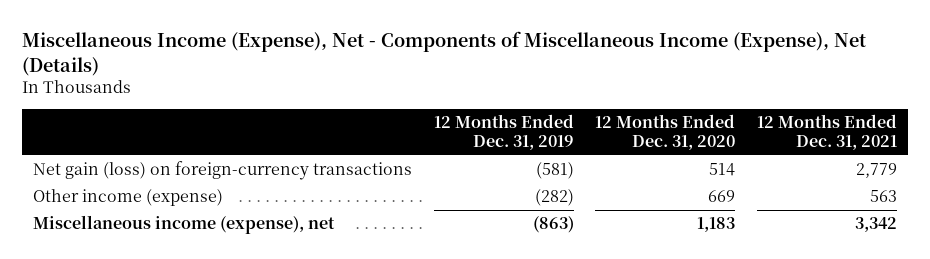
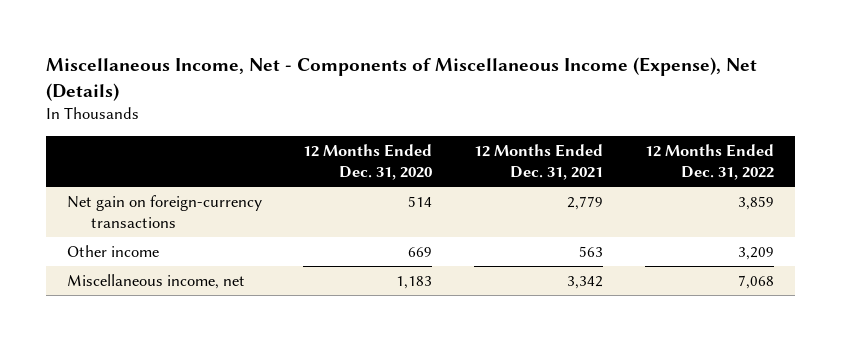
- Miscellaneous Income (Expense), Net - Components of Miscellaneous Income (Expense), Net (Details)
+ Miscellaneous Income, Net - Components of Miscellaneous Income (Expense), Net (Details)
- | 12 Months Ended Dec. 31, 2019 | 12 Months Ended Dec. 31, 2020 | 12 Months Ended Dec. 31, 2021
+ | 12 Months Ended Dec. 31, 2020 | 12 Months Ended Dec. 31, 2021 | 12 Months Ended Dec. 31, 2022
- Net gain (loss) on foreign-currency transactions | (581) | 514 | 2,779
- Other income (expense) | (282) | 669 | 563
- Miscellaneous income (expense), net | (863) | 1,183 | 3,342
+ Net gain on foreign-currency transactions | 514 | 2,779 | 3,859
+ Other income | 669 | 563 | 3,209
+ Miscellaneous income, net | 1,183 | 3,342 | 7,068

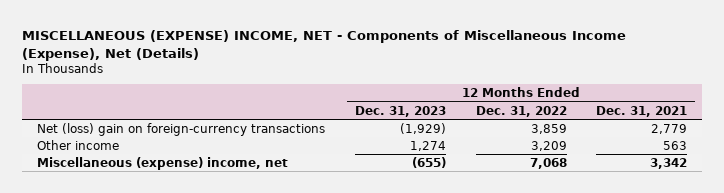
- Miscellaneous Income, Net - Components of Miscellaneous Income (Expense), Net (Details)
+ MISCELLANEOUS (EXPENSE) INCOME, NET - Components of Miscellaneous Income (Expense), Net (Details)
- | 12 Months Ended Dec. 31, 2020 | 12 Months Ended Dec. 31, 2021 | 12 Months Ended Dec. 31, 2022
+ | 12 Months Ended Dec. 31, 2023 | 12 Months Ended Dec. 31, 2022 | 12 Months Ended Dec. 31, 2021
- Net gain on foreign-currency transactions | 514 | 2,779 | 3,859
+ Net (loss) gain on foreign-currency transactions | (1,929) | 3,859 | 2,779
- Miscellaneous income, net | 1,183 | 3,342 | 7,068
+ Miscellaneous (expense) income, net | (655) | 7,068 | 3,342

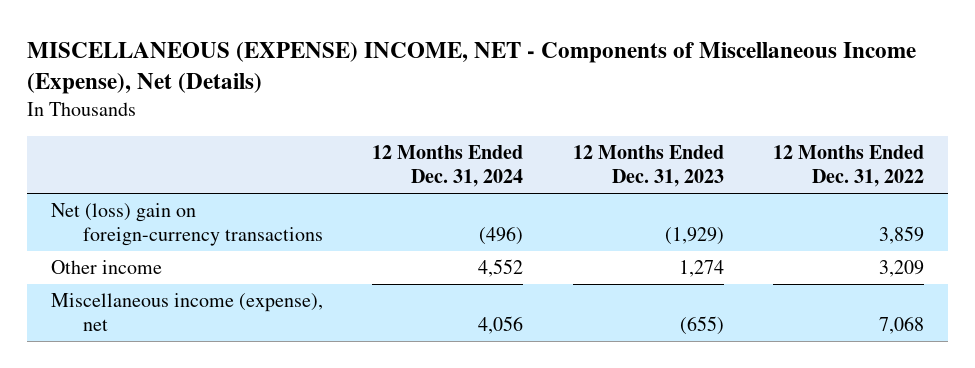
- | 12 Months Ended Dec. 31, 2023 | 12 Months Ended Dec. 31, 2022 | 12 Months Ended Dec. 31, 2021
+ | 12 Months Ended Dec. 31, 2024 | 12 Months Ended Dec. 31, 2023 | 12 Months Ended Dec. 31, 2022
- Miscellaneous (expense) income, net | (655) | 7,068 | 3,342
+ Miscellaneous income (expense), net | 4,056 | (655) | 7,068

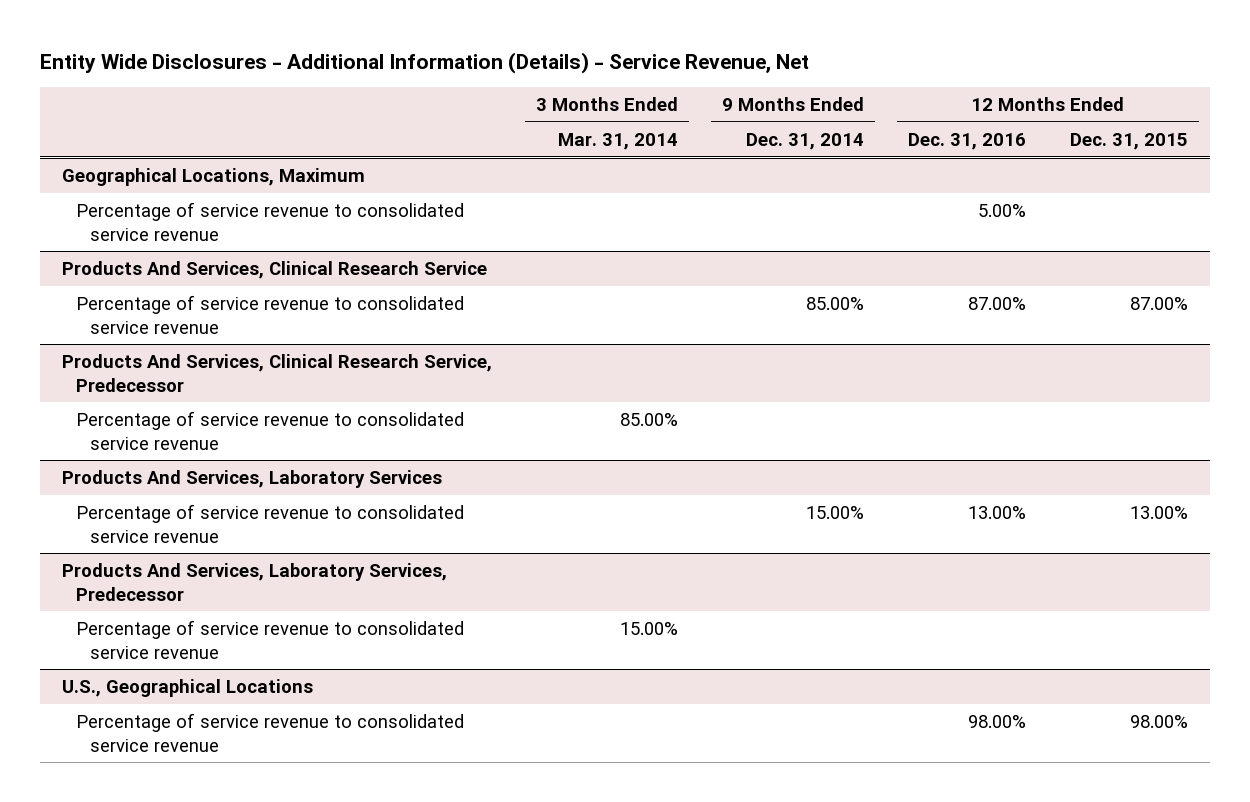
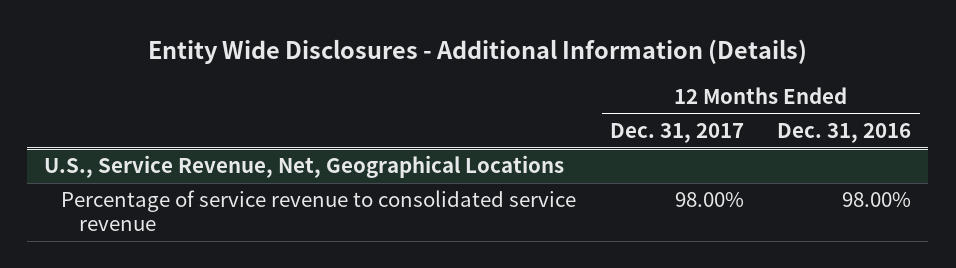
- Entity Wide Disclosures - Additional Information (Details) - Service Revenue, Net
+ Entity Wide Disclosures - Additional Information (Details)
- | 3 Months Ended Mar. 31, 2014 | 9 Months Ended Dec. 31, 2014 | 12 Months Ended Dec. 31, 2016 | 12 Months Ended Dec. 31, 2015
+ | 12 Months Ended Dec. 31, 2017 | 12 Months Ended Dec. 31, 2016
- Geographical Locations, Maximum
- Percentage of service revenue to consolidated service revenue | | | 5.00% |
- Products And Services, Clinical Research Service
- Percentage of service revenue to consolidated service revenue | | 85.00% | 87.00% | 87.00%
- Products And Services, Clinical Research Service, Predecessor
- Percentage of service revenue to consolidated service revenue | 85.00% | | |
- Products And Services, Laboratory Services
- Percentage of service revenue to consolidated service revenue | | 15.00% | 13.00% | 13.00%
- Products And Services, Laboratory Services, Predecessor
- Percentage of service revenue to consolidated service revenue | 15.00% | | |
- U.S., Geographical Locations
+ U.S., Service Revenue, Net, Geographical Locations

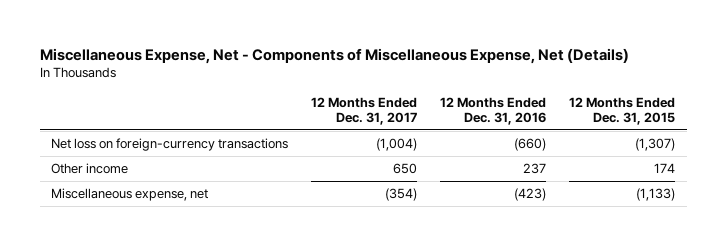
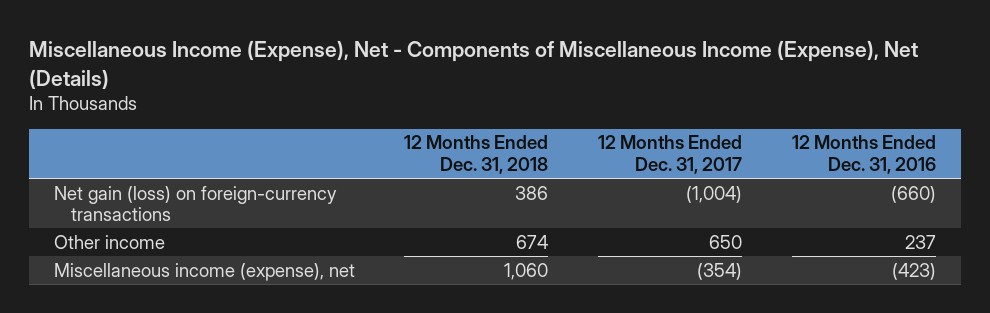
- Miscellaneous Expense, Net - Components of Miscellaneous Expense, Net (Details)
+ Miscellaneous Income (Expense), Net - Components of Miscellaneous Income (Expense), Net (Details)
- | 12 Months Ended Dec. 31, 2017 | 12 Months Ended Dec. 31, 2016 | 12 Months Ended Dec. 31, 2015
+ | 12 Months Ended Dec. 31, 2018 | 12 Months Ended Dec. 31, 2017 | 12 Months Ended Dec. 31, 2016
- Net loss on foreign-currency transactions | (1,004) | (660) | (1,307)
+ Net gain (loss) on foreign-currency transactions | 386 | (1,004) | (660)
- Miscellaneous expense, net | (354) | (423) | (1,133)
+ Miscellaneous income (expense), net | 1,060 | (354) | (423)

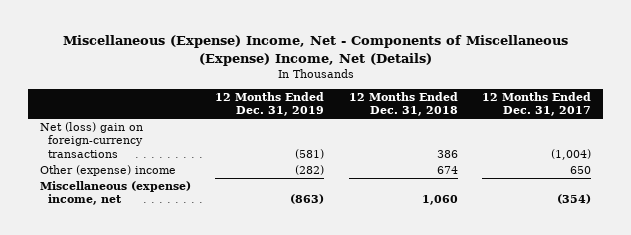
- Miscellaneous Income (Expense), Net - Components of Miscellaneous Income (Expense), Net (Details)
+ Miscellaneous (Expense) Income, Net - Components of Miscellaneous (Expense) Income, Net (Details)
- | 12 Months Ended Dec. 31, 2018 | 12 Months Ended Dec. 31, 2017 | 12 Months Ended Dec. 31, 2016
+ | 12 Months Ended Dec. 31, 2019 | 12 Months Ended Dec. 31, 2018 | 12 Months Ended Dec. 31, 2017
- Net gain (loss) on foreign-currency transactions | 386 | (1,004) | (660)
- Other income | 674 | 650 | 237
- Miscellaneous income (expense), net | 1,060 | (354) | (423)
+ Net (loss) gain on foreign-currency transactions | (581) | 386 | (1,004)
+ Other (expense) income | (282) | 674 | 650
+ Miscellaneous (expense) income, net | (863) | 1,060 | (354)

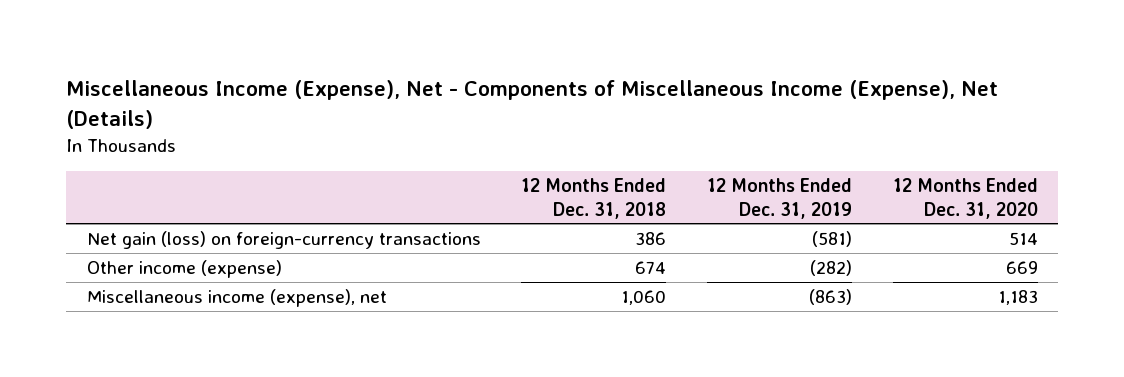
- Miscellaneous (Expense) Income, Net - Components of Miscellaneous (Expense) Income, Net (Details)
+ Miscellaneous Income (Expense), Net - Components of Miscellaneous Income (Expense), Net (Details)
- | 12 Months Ended Dec. 31, 2019 | 12 Months Ended Dec. 31, 2018 | 12 Months Ended Dec. 31, 2017
+ | 12 Months Ended Dec. 31, 2018 | 12 Months Ended Dec. 31, 2019 | 12 Months Ended Dec. 31, 2020
- Net (loss) gain on foreign-currency transactions | (581) | 386 | (1,004)
- Other (expense) income | (282) | 674 | 650
- Miscellaneous (expense) income, net | (863) | 1,060 | (354)
+ Net gain (loss) on foreign-currency transactions | 386 | (581) | 514
+ Other income (expense) | 674 | (282) | 669
+ Miscellaneous income (expense), net | 1,060 | (863) | 1,183

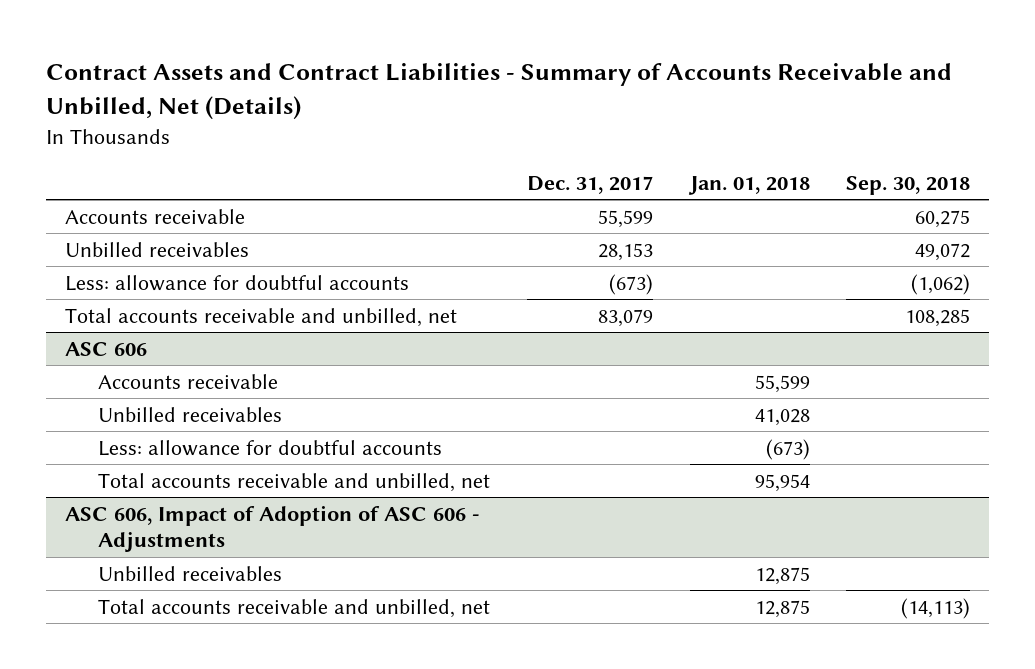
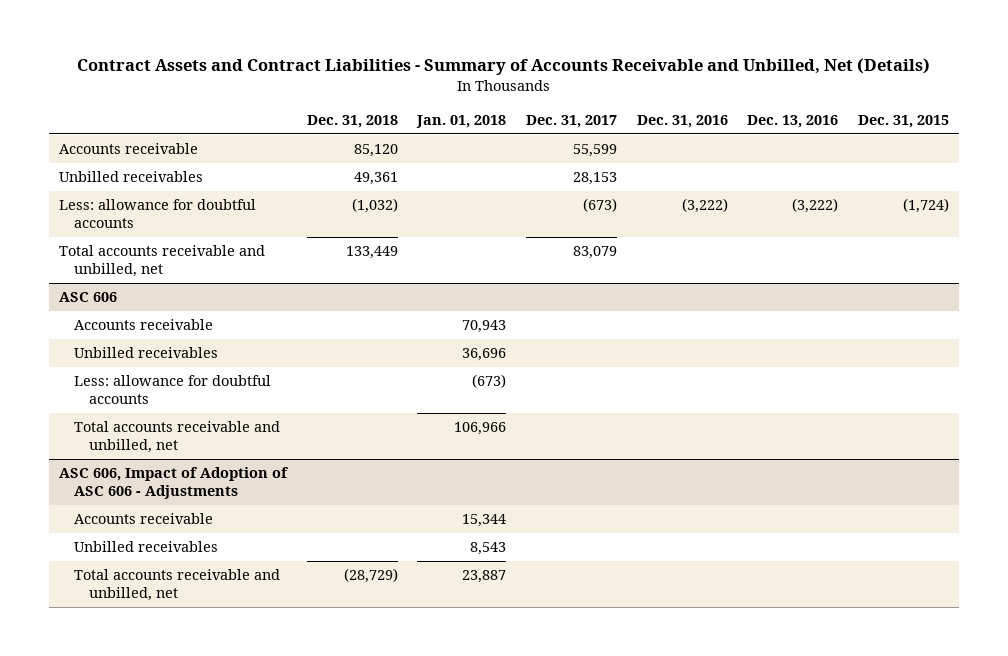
- | Dec. 31, 2017 | Jan. 01, 2018 | Sep. 30, 2018
+ | Dec. 31, 2018 | Jan. 01, 2018 | Dec. 31, 2017 | Dec. 31, 2016 | Dec. 13, 2016 | Dec. 31, 2015
@ ASC 606
- Accounts receivable | | 55,599 |
- Unbilled receivables | | 41,028 |
+ Accounts receivable | | 70,943 | | | |
+ Unbilled receivables | | 36,696 | | | |
- Total accounts receivable and unbilled, net | | 95,954 |
+ Total accounts receivable and unbilled, net | | 106,966 | | | |
@ ASC 606, Impact of Adoption of ASC 606 - Adjustments
- Unbilled receivables | | 12,875 |
- Total accounts receivable and unbilled, net | | 12,875 | (14,113)
+ Accounts receivable | | 15,344 | | | |
+ Unbilled receivables | | 8,543 | | | |
+ Total accounts receivable and unbilled, net | (28,729) | 23,887 | | | |

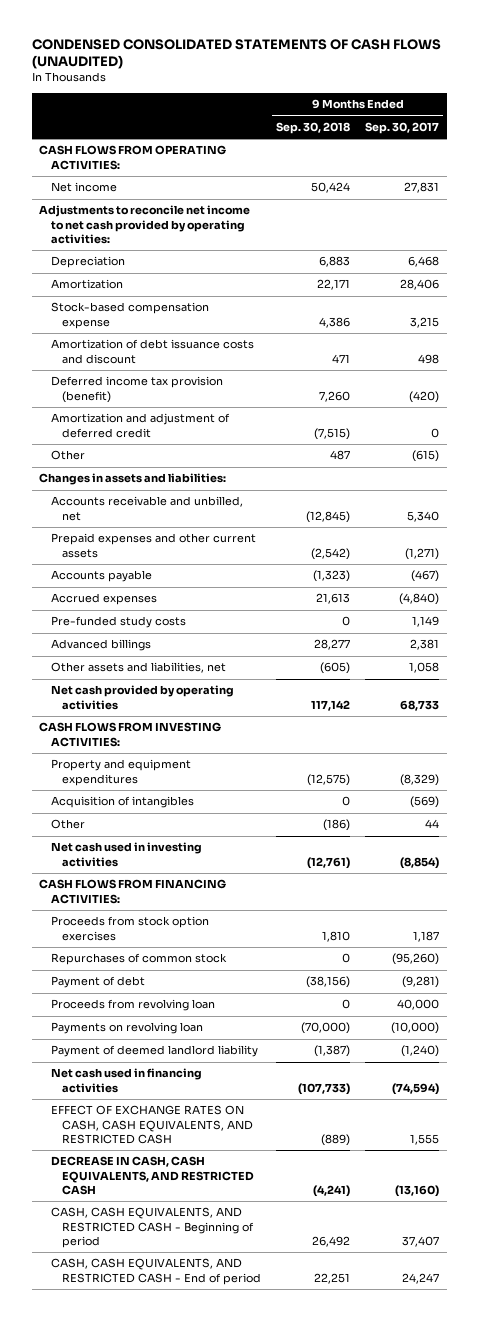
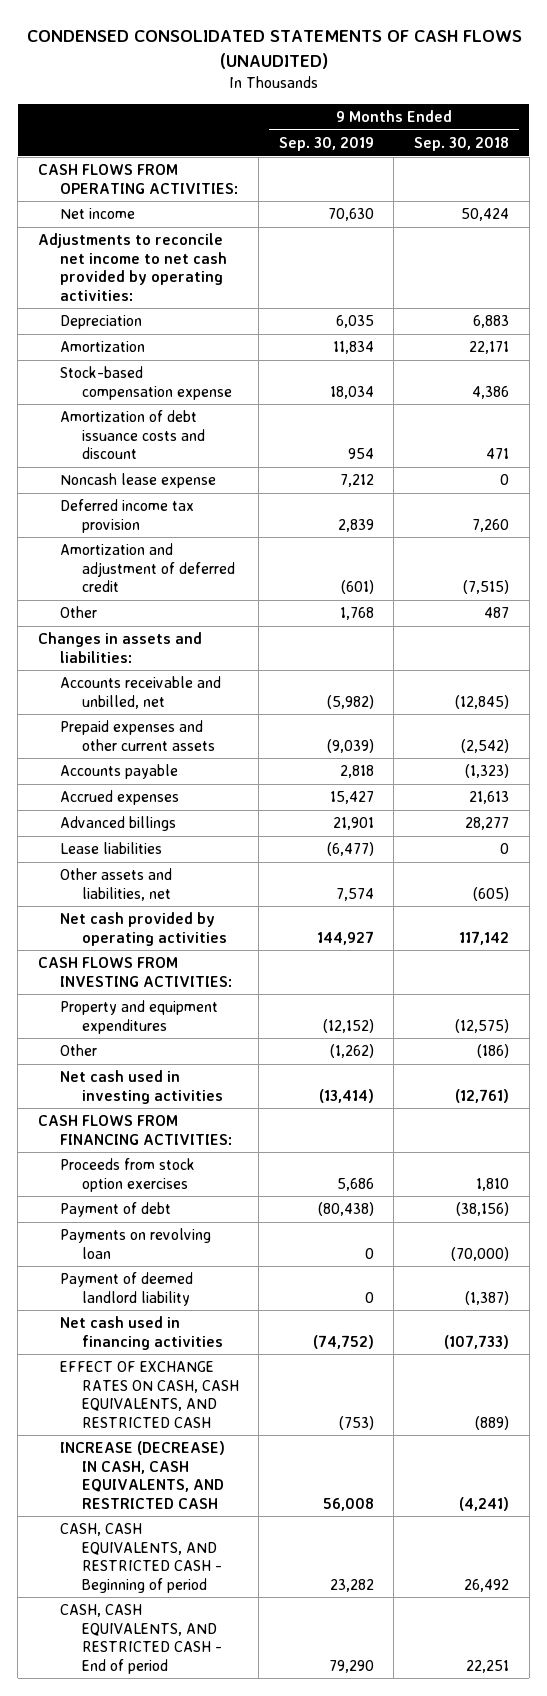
- | 9 Months Ended Sep. 30, 2018 | 9 Months Ended Sep. 30, 2017
+ | 9 Months Ended Sep. 30, 2019 | 9 Months Ended Sep. 30, 2018
- Deferred income tax provision (benefit) | 7,260 | (420)
+ Noncash lease expense | 7,212 | 0
+ Deferred income tax provision | 2,839 | 7,260
- Pre-funded study costs | 0 | 1,149
+ Lease liabilities | (6,477) | 0
- Acquisition of intangibles | 0 | (569)
- Repurchases of common stock | 0 | (95,260)
- Proceeds from revolving loan | 0 | 40,000
- DECREASE IN CASH, CASH EQUIVALENTS, AND RESTRICTED CASH | (4,241) | (13,160)
+ INCREASE (DECREASE) IN CASH, CASH EQUIVALENTS, AND RESTRICTED CASH | 56,008 | (4,241)

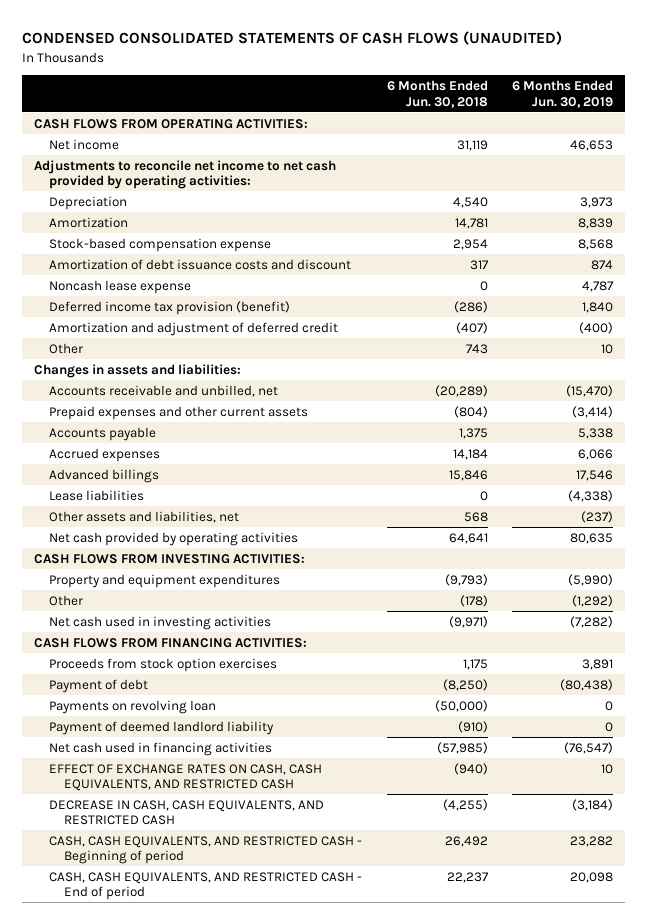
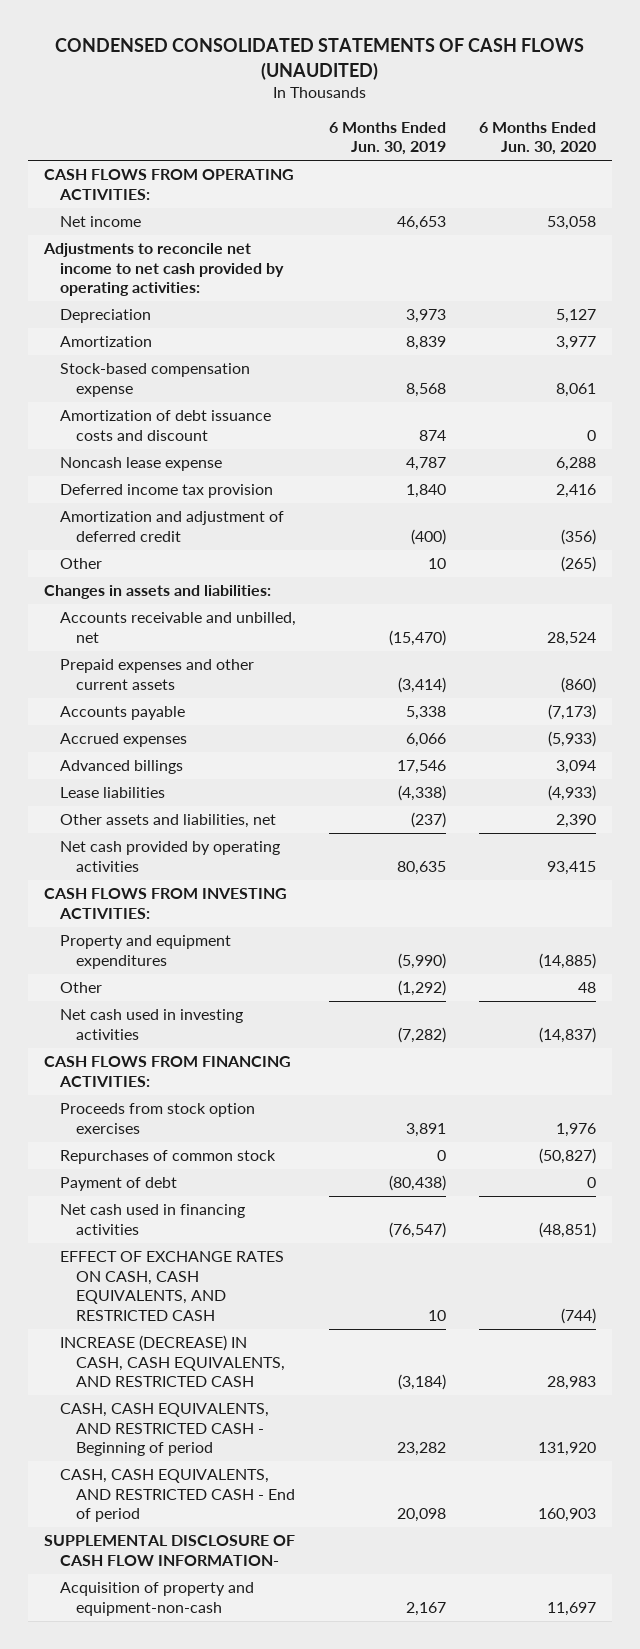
- | 6 Months Ended Jun. 30, 2018 | 6 Months Ended Jun. 30, 2019
+ | 6 Months Ended Jun. 30, 2019 | 6 Months Ended Jun. 30, 2020
- Deferred income tax provision (benefit) | (286) | 1,840
+ Deferred income tax provision | 1,840 | 2,416
+ Repurchases of common stock | 0 | (50,827)
- Payments on revolving loan | (50,000) | 0
- Payment of deemed landlord liability | (910) | 0
- DECREASE IN CASH, CASH EQUIVALENTS, AND RESTRICTED CASH | (4,255) | (3,184)
+ INCREASE (DECREASE) IN CASH, CASH EQUIVALENTS, AND RESTRICTED CASH | (3,184) | 28,983
+ SUPPLEMENTAL DISCLOSURE OF CASH FLOW INFORMATION-
+ Acquisition of property and equipment-non-cash | 2,167 | 11,697

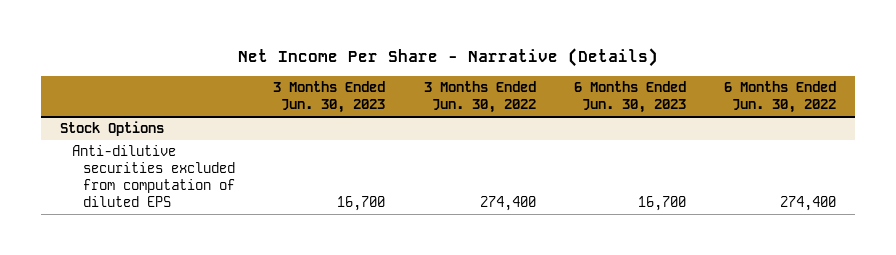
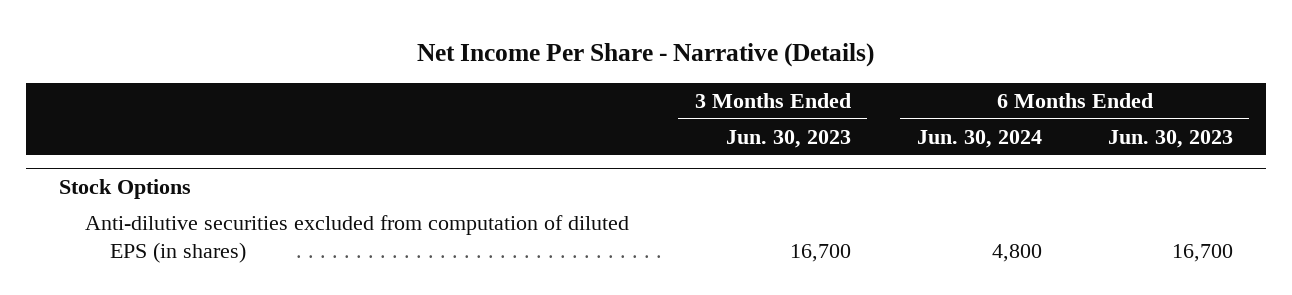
- | 3 Months Ended Jun. 30, 2023 | 3 Months Ended Jun. 30, 2022 | 6 Months Ended Jun. 30, 2023 | 6 Months Ended Jun. 30, 2022
+ | 3 Months Ended Jun. 30, 2023 | 6 Months Ended Jun. 30, 2024 | 6 Months Ended Jun. 30, 2023
@ Stock Options
- Anti-dilutive securities excluded from computation of diluted EPS | 16,700 | 274,400 | 16,700 | 274,400
+ Anti-dilutive securities excluded from computation of diluted EPS (in shares) | 16,700 | 4,800 | 16,700

